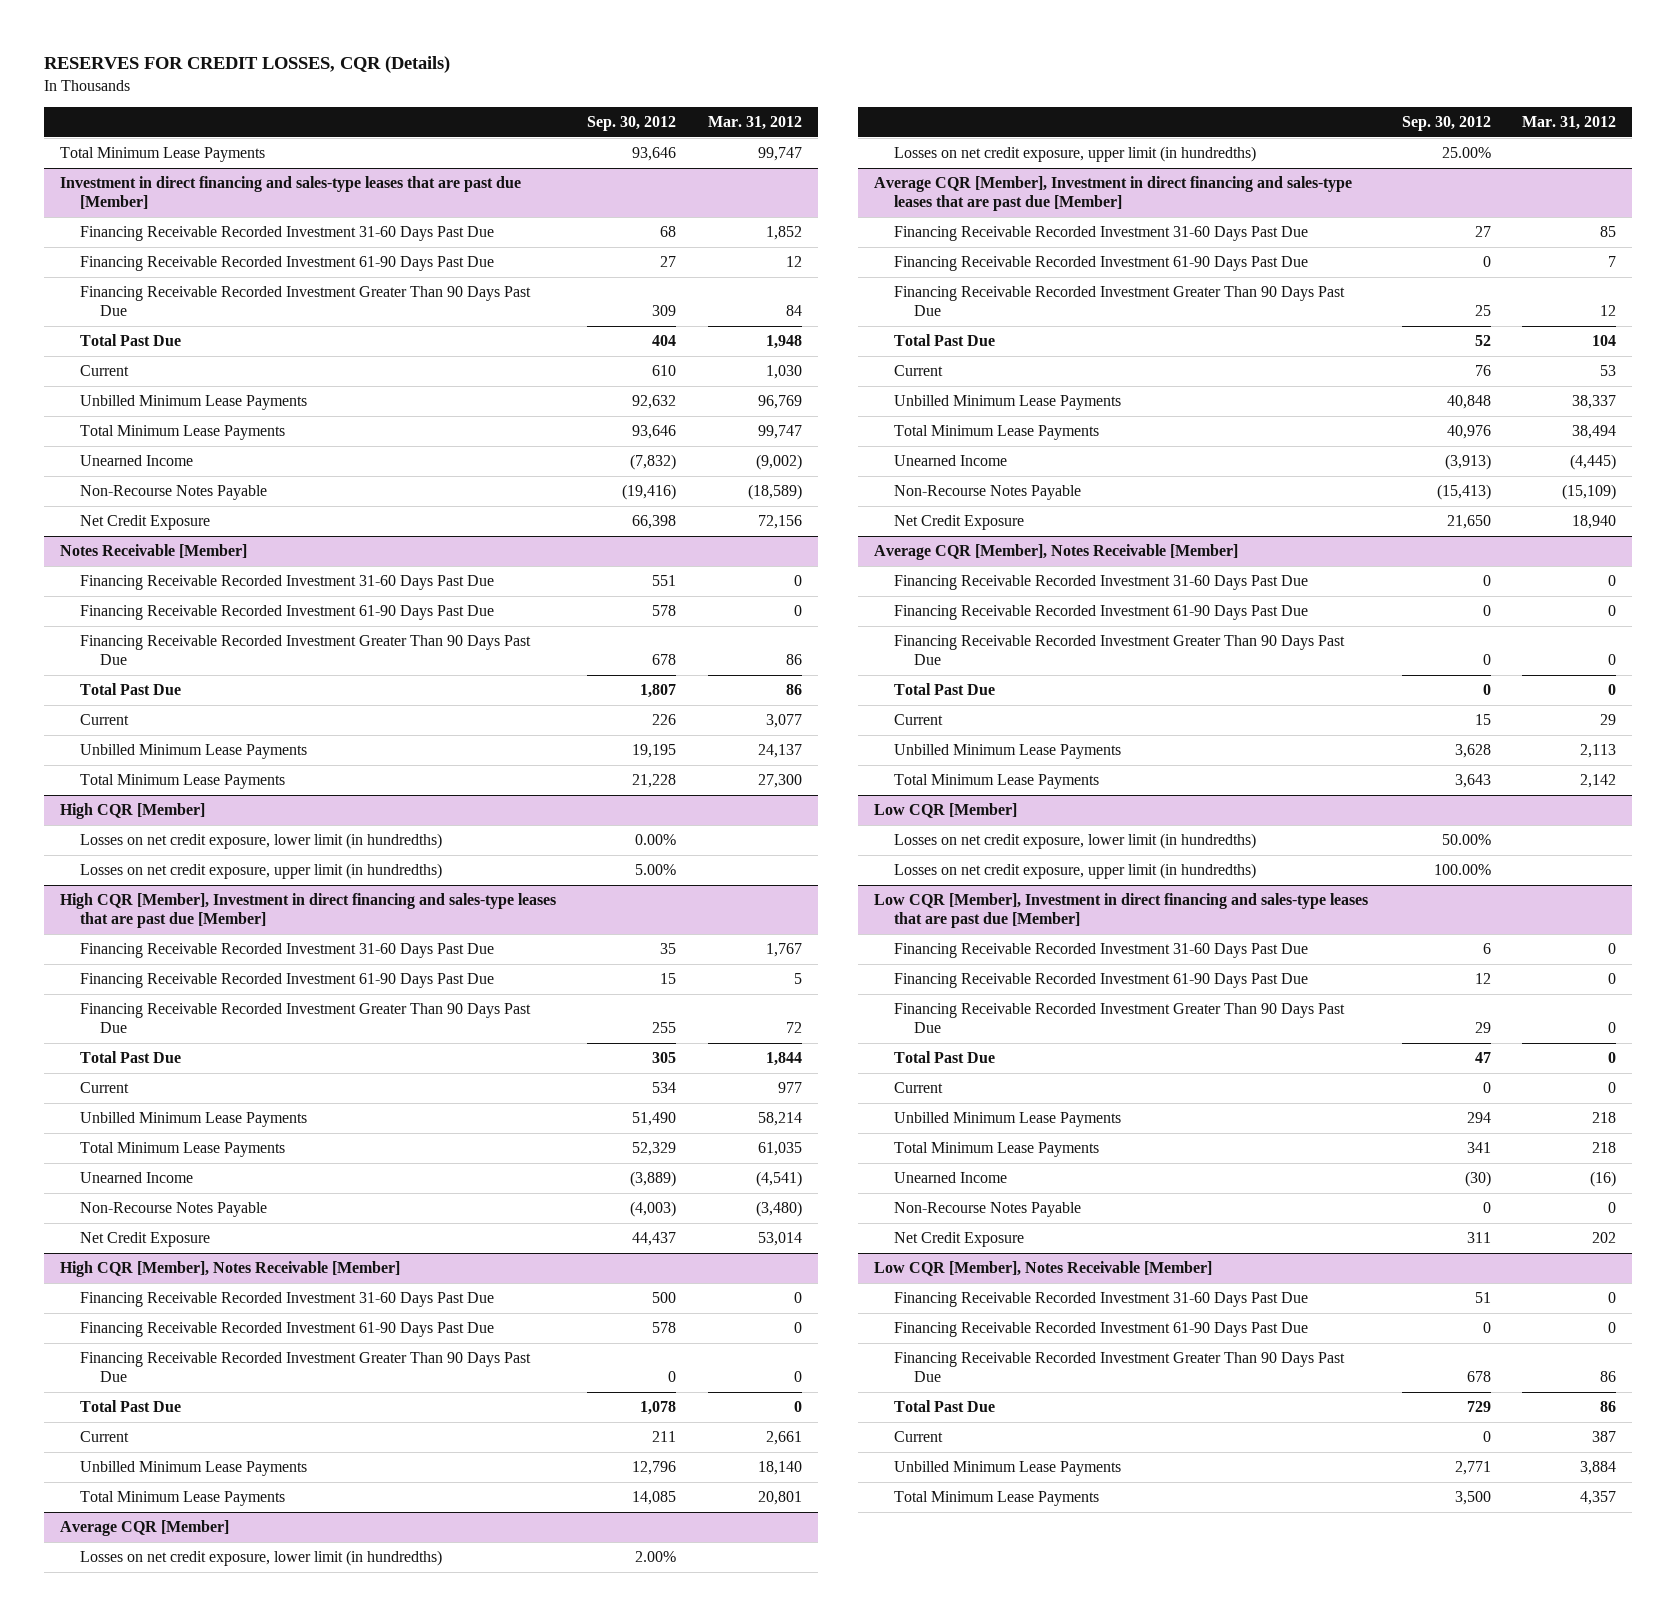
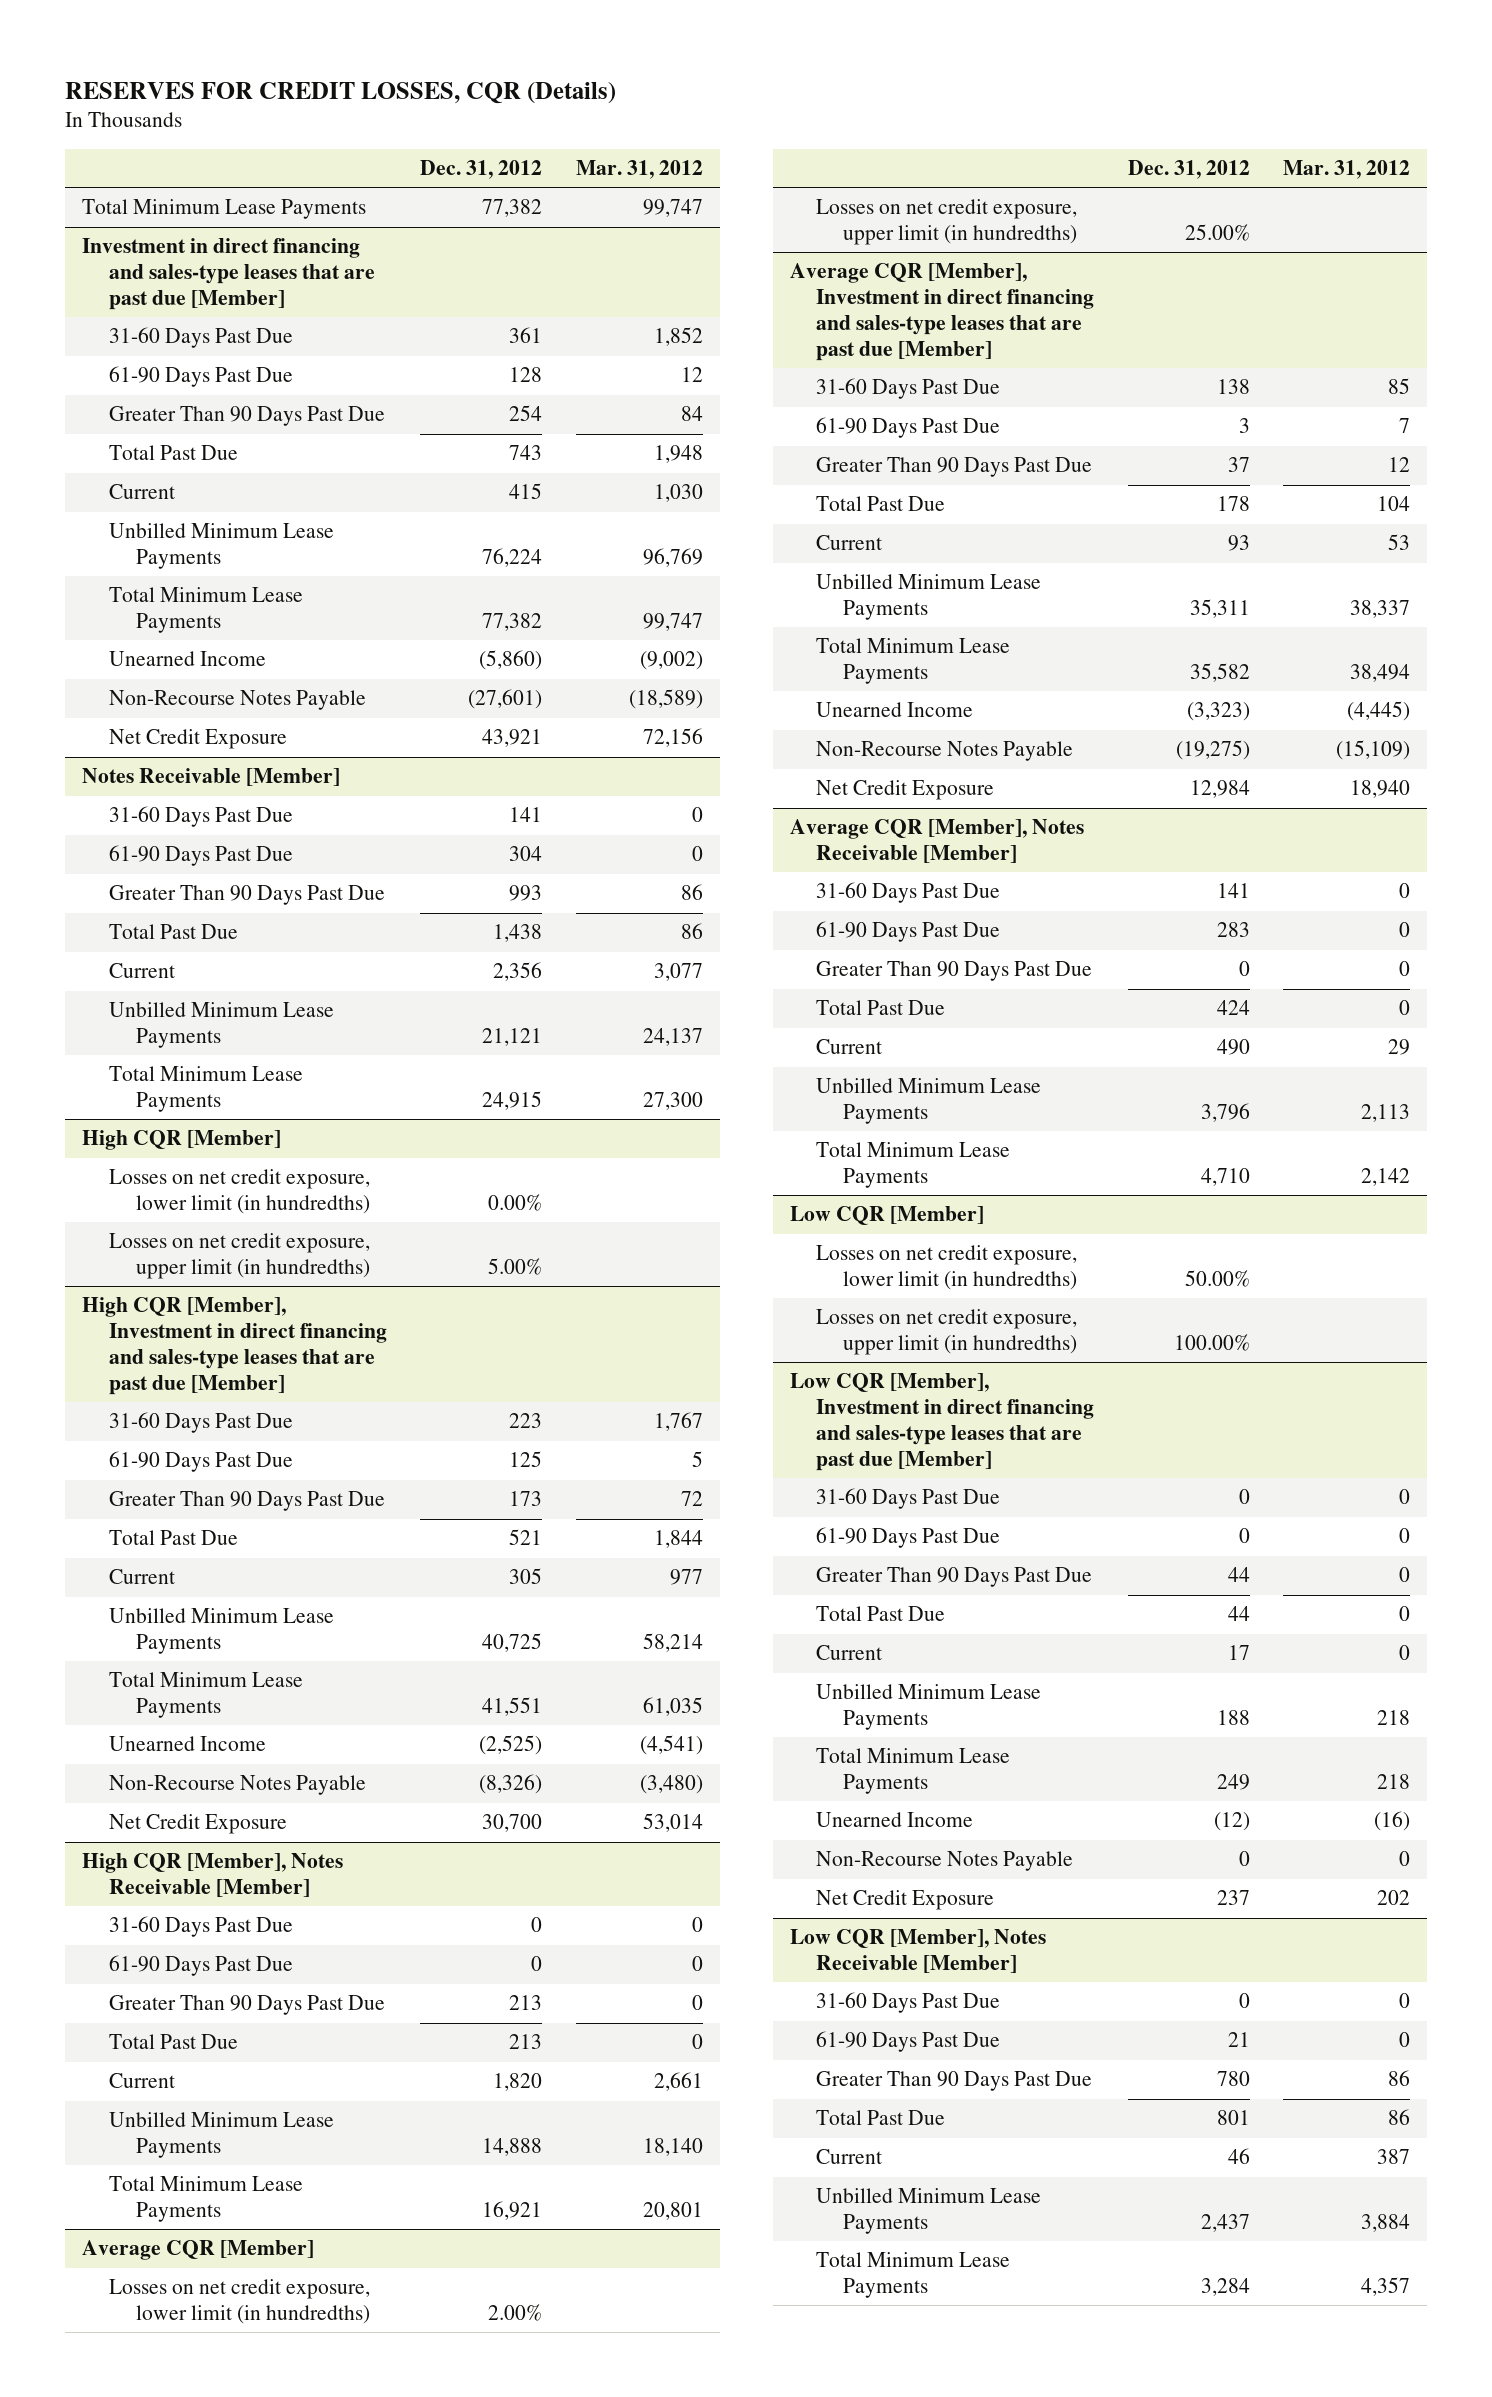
- | Sep. 30, 2012 | Mar. 31, 2012
+ | Dec. 31, 2012 | Mar. 31, 2012
@ Investment in direct financing and sales-type leases that are past due [Member]
- Financing Receivable Recorded Investment 31-60 Days Past Due | 68 | 1,852
- Financing Receivable Recorded Investment 61-90 Days Past Due | 27 | 12
- Financing Receivable Recorded Investment Greater Than 90 Days Past Due | 309 | 84
+ 31-60 Days Past Due | 361 | 1,852
+ 61-90 Days Past Due | 128 | 12
+ Greater Than 90 Days Past Due | 254 | 84
@ Notes Receivable [Member]
- Financing Receivable Recorded Investment 31-60 Days Past Due | 551 | 0
- Financing Receivable Recorded Investment 61-90 Days Past Due | 578 | 0
- Financing Receivable Recorded Investment Greater Than 90 Days Past Due | 678 | 86
+ 31-60 Days Past Due | 141 | 0
+ 61-90 Days Past Due | 304 | 0
+ Greater Than 90 Days Past Due | 993 | 86
@ High CQR [Member], Investment in direct financing and sales-type leases that are past due [Member]
- Financing Receivable Recorded Investment 31-60 Days Past Due | 35 | 1,767
- Financing Receivable Recorded Investment 61-90 Days Past Due | 15 | 5
- Financing Receivable Recorded Investment Greater Than 90 Days Past Due | 255 | 72
+ 31-60 Days Past Due | 223 | 1,767
+ 61-90 Days Past Due | 125 | 5
+ Greater Than 90 Days Past Due | 173 | 72
@ High CQR [Member], Notes Receivable [Member]
- Financing Receivable Recorded Investment 31-60 Days Past Due | 500 | 0
- Financing Receivable Recorded Investment 61-90 Days Past Due | 578 | 0
- Financing Receivable Recorded Investment Greater Than 90 Days Past Due | 0 | 0
+ 31-60 Days Past Due | 0 | 0
+ 61-90 Days Past Due | 0 | 0
+ Greater Than 90 Days Past Due | 213 | 0
@ Average CQR [Member], Investment in direct financing and sales-type leases that are past due [Member]
- Financing Receivable Recorded Investment 31-60 Days Past Due | 27 | 85
- Financing Receivable Recorded Investment 61-90 Days Past Due | 0 | 7
- Financing Receivable Recorded Investment Greater Than 90 Days Past Due | 25 | 12
+ 31-60 Days Past Due | 138 | 85
+ 61-90 Days Past Due | 3 | 7
+ Greater Than 90 Days Past Due | 37 | 12
@ Average CQR [Member], Notes Receivable [Member]
- Financing Receivable Recorded Investment 31-60 Days Past Due | 0 | 0
- Financing Receivable Recorded Investment 61-90 Days Past Due | 0 | 0
- Financing Receivable Recorded Investment Greater Than 90 Days Past Due | 0 | 0
+ 31-60 Days Past Due | 141 | 0
+ 61-90 Days Past Due | 283 | 0
+ Greater Than 90 Days Past Due | 0 | 0
@ Low CQR [Member], Investment in direct financing and sales-type leases that are past due [Member]
- Financing Receivable Recorded Investment 31-60 Days Past Due | 6 | 0
- Financing Receivable Recorded Investment 61-90 Days Past Due | 12 | 0
- Financing Receivable Recorded Investment Greater Than 90 Days Past Due | 29 | 0
+ 31-60 Days Past Due | 0 | 0
+ 61-90 Days Past Due | 0 | 0
+ Greater Than 90 Days Past Due | 44 | 0
@ Low CQR [Member], Notes Receivable [Member]
- Financing Receivable Recorded Investment 31-60 Days Past Due | 51 | 0
- Financing Receivable Recorded Investment 61-90 Days Past Due | 0 | 0
- Financing Receivable Recorded Investment Greater Than 90 Days Past Due | 678 | 86
+ 31-60 Days Past Due | 0 | 0
+ 61-90 Days Past Due | 21 | 0
+ Greater Than 90 Days Past Due | 780 | 86

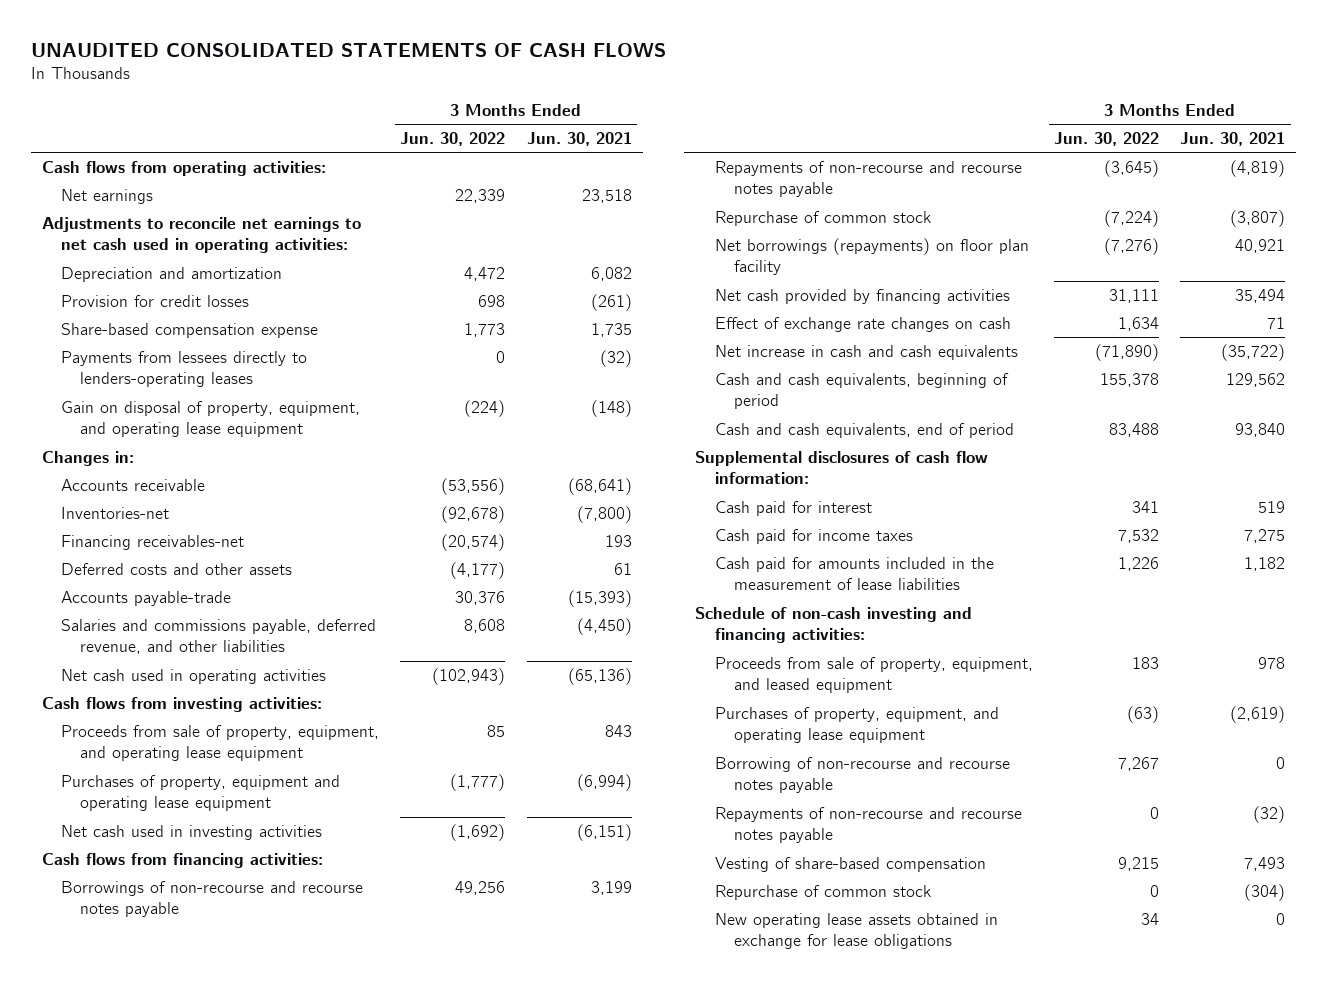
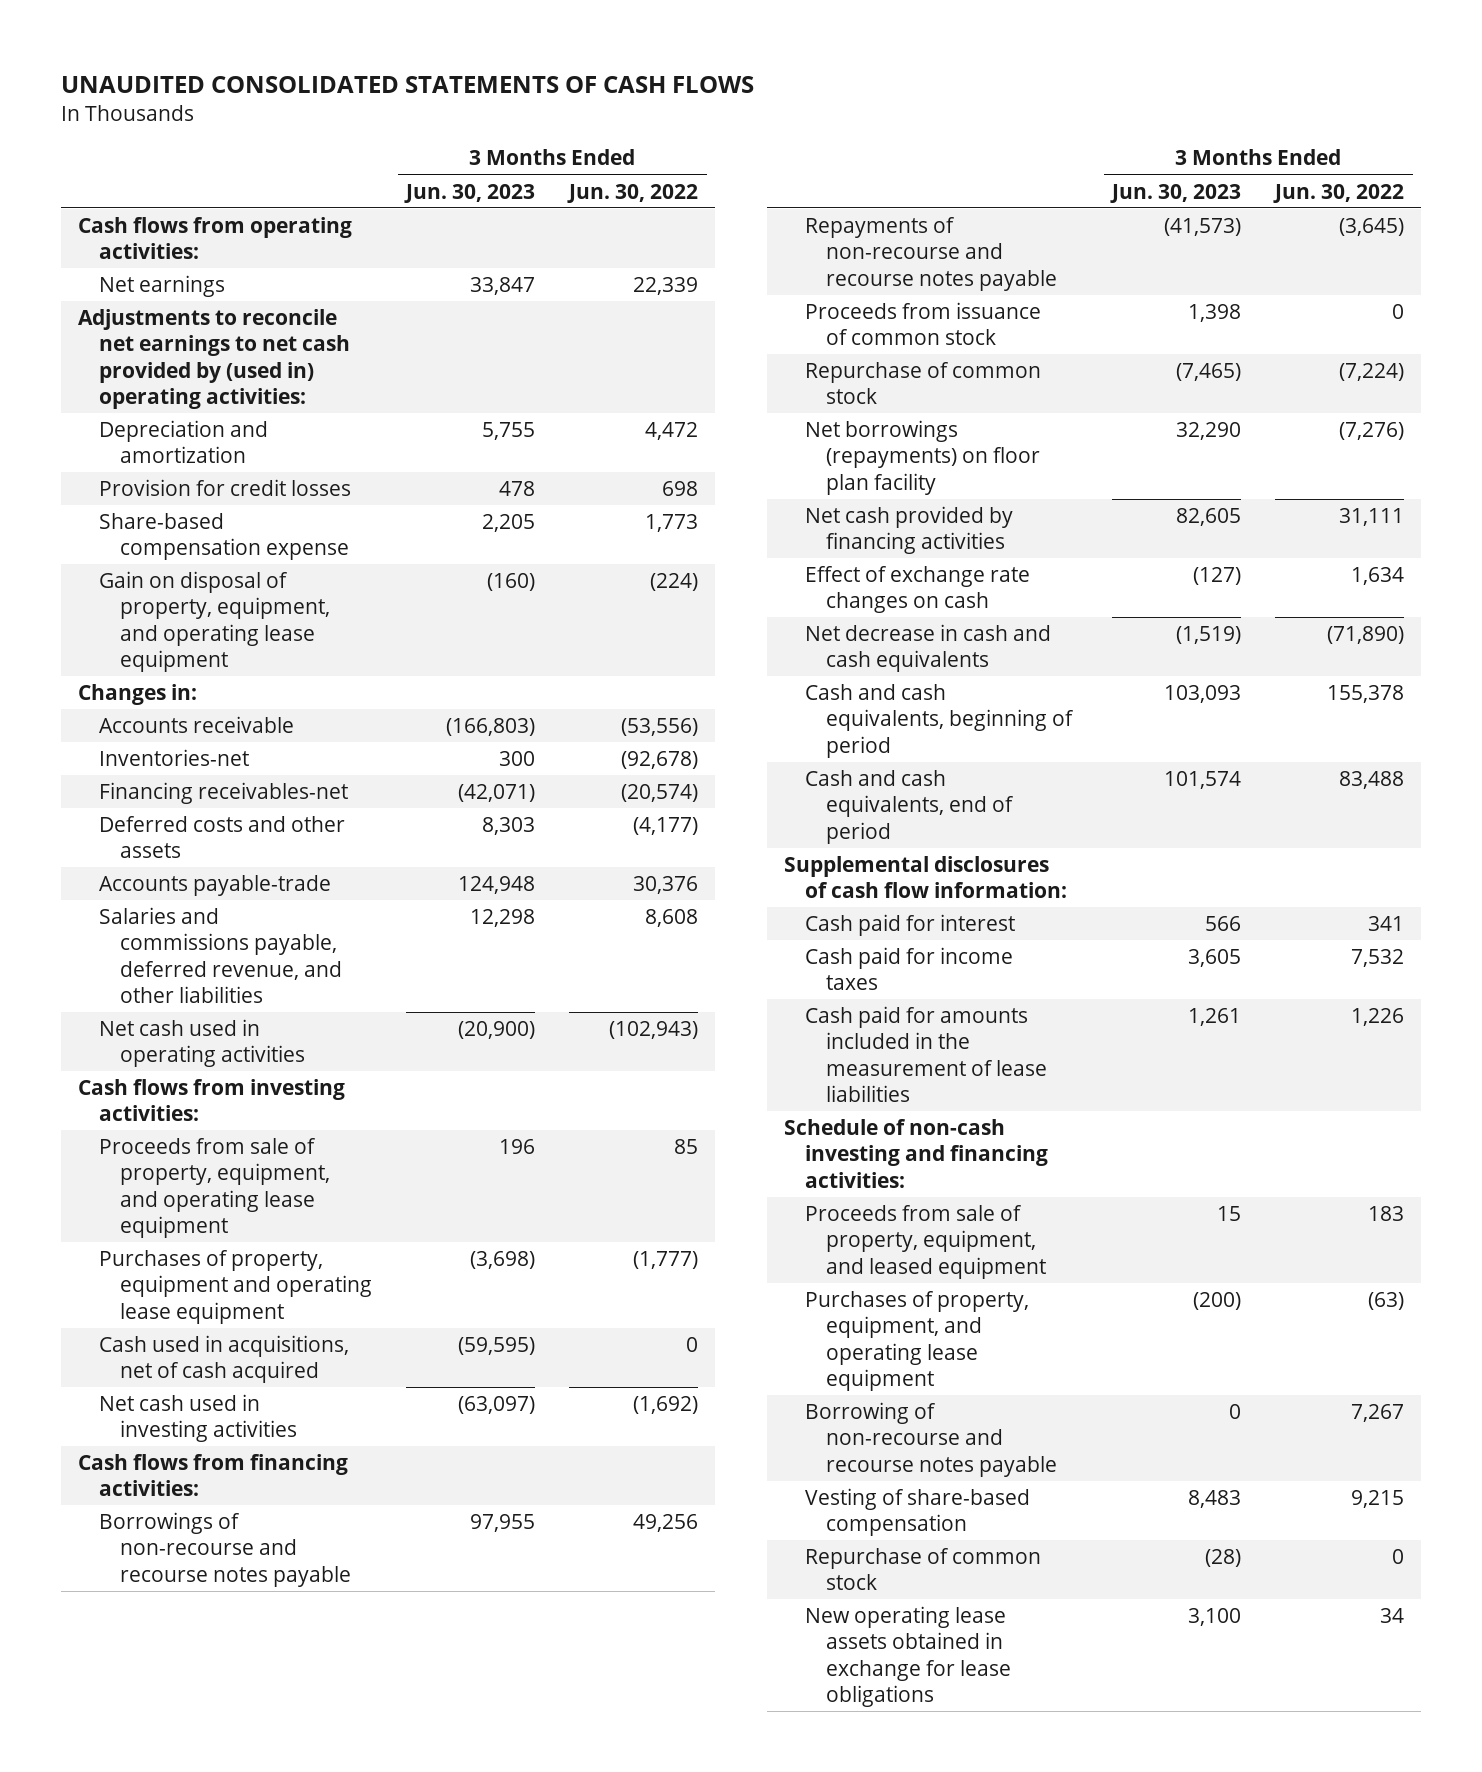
- | 3 Months Ended Jun. 30, 2022 | 3 Months Ended Jun. 30, 2021
+ | 3 Months Ended Jun. 30, 2023 | 3 Months Ended Jun. 30, 2022
- Adjustments to reconcile net earnings to net cash used in operating activities:
+ Adjustments to reconcile net earnings to net cash provided by (used in) operating activities:
- Payments from lessees directly to lenders-operating leases | 0 | (32)
+ Cash used in acquisitions, net of cash acquired | (59,595) | 0
+ Proceeds from issuance of common stock | 1,398 | 0
- Net increase in cash and cash equivalents | (71,890) | (35,722)
+ Net decrease in cash and cash equivalents | (1,519) | (71,890)
- Repayments of non-recourse and recourse notes payable | 0 | (32)

